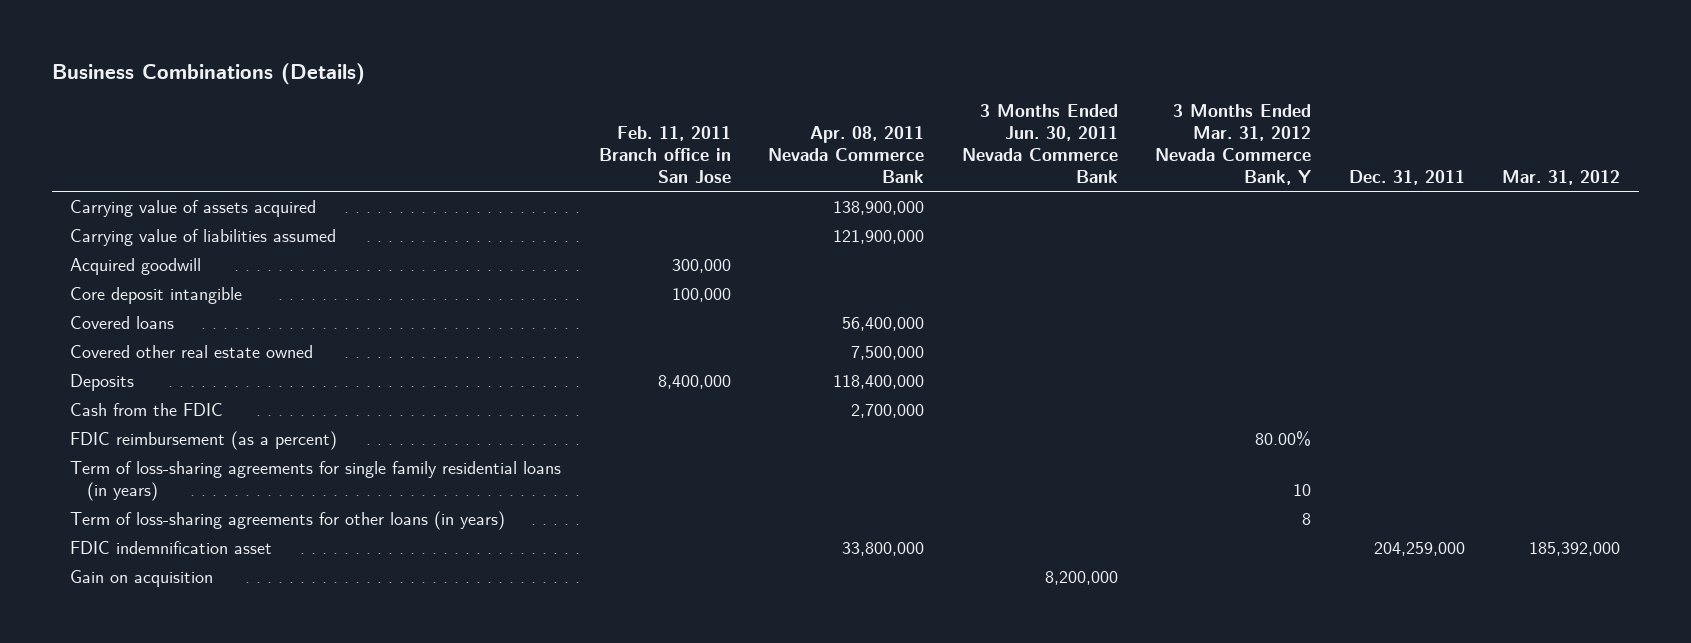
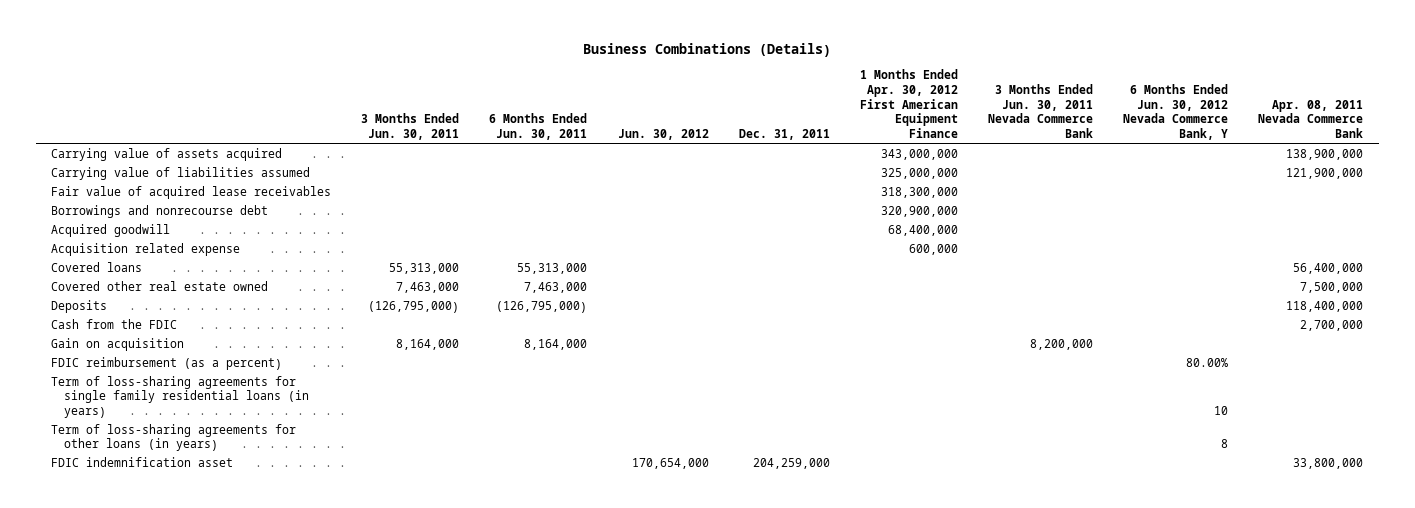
- | Feb. 11, 2011 Branch office in San Jose | Apr. 08, 2011 Nevada Commerce Bank | 3 Months Ended Jun. 30, 2011 Nevada Commerce Bank | 3 Months Ended Mar. 31, 2012 Nevada Commerce Bank, Y | Dec. 31, 2011 | Mar. 31, 2012
+ | 3 Months Ended Jun. 30, 2011 | 6 Months Ended Jun. 30, 2011 | Jun. 30, 2012 | Dec. 31, 2011 | 1 Months Ended Apr. 30, 2012 First American Equipment Finance | 3 Months Ended Jun. 30, 2011 Nevada Commerce Bank | 6 Months Ended Jun. 30, 2012 Nevada Commerce Bank, Y | Apr. 08, 2011 Nevada Commerce Bank
+ Fair value of acquired lease receivables | | | | | 318,300,000 | | |
+ Borrowings and nonrecourse debt | | | | | 320,900,000 | | |
- Core deposit intangible | 100,000 | | | | |
+ Acquisition related expense | | | | | 600,000 | | |
moved up: Gain on acquisition | 8,164,000 | 8,164,000 | | | | 8,200,000 | |

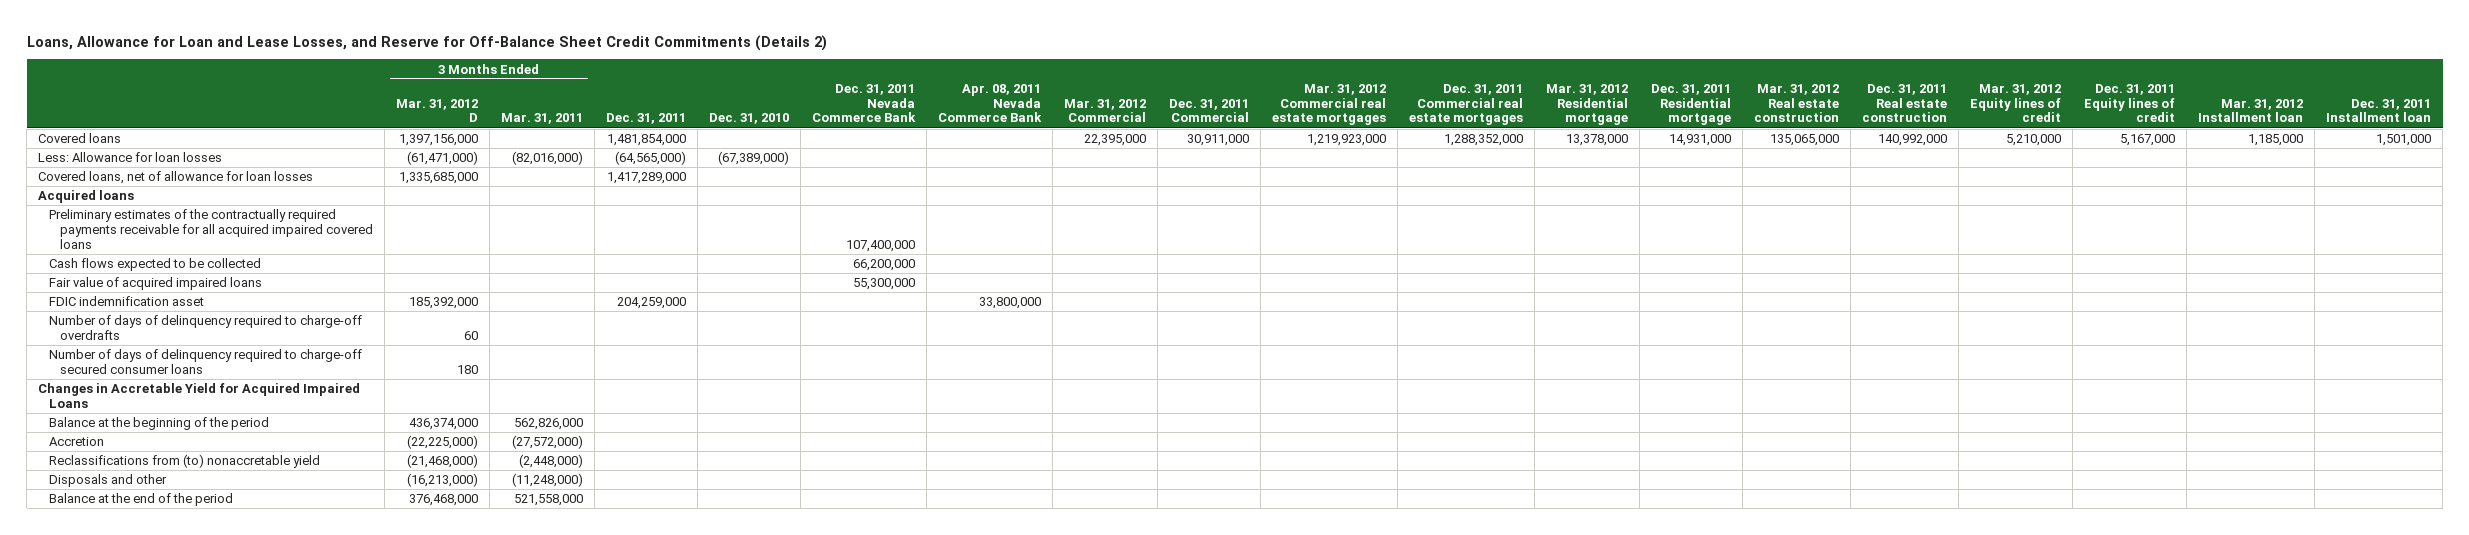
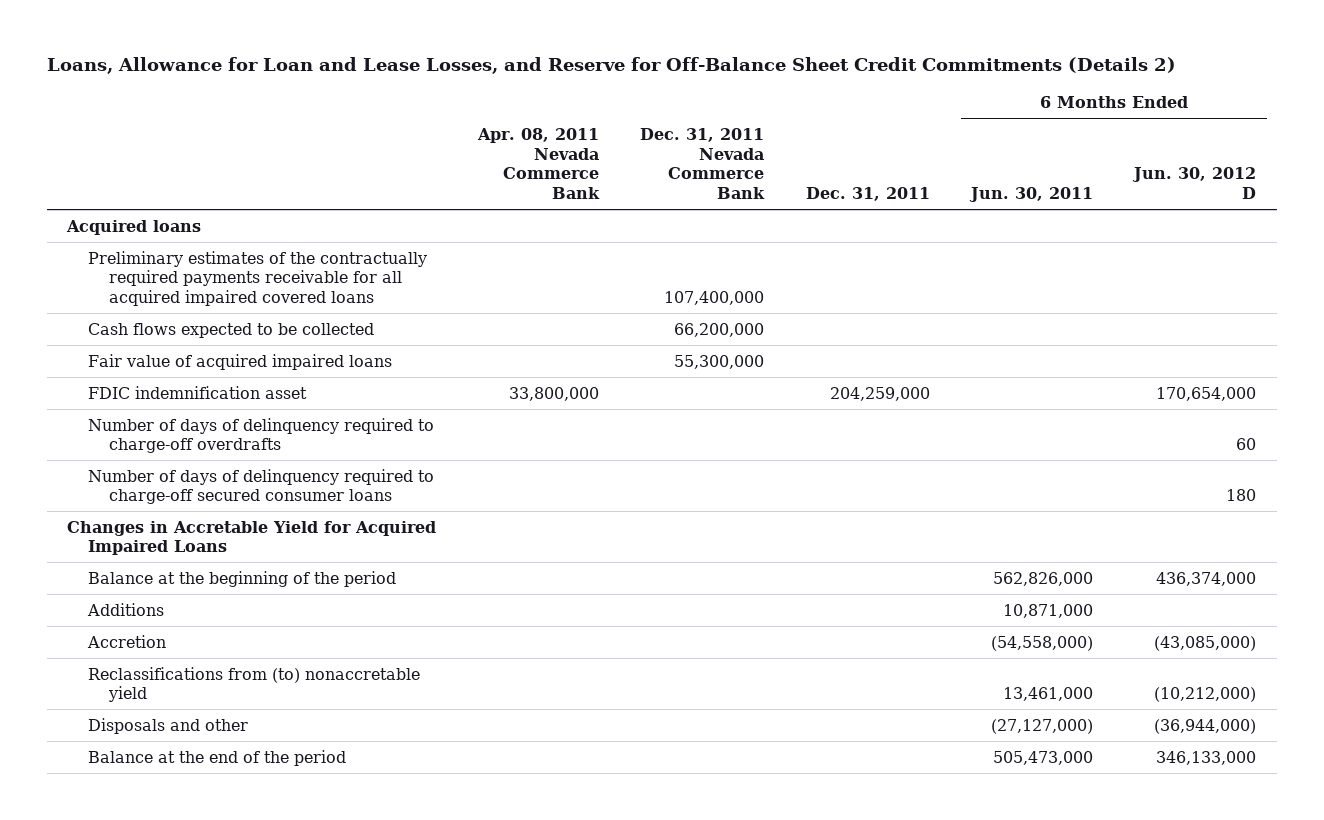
- | 3 Months Ended Mar. 31, 2012 D | 3 Months Ended Mar. 31, 2011 | Dec. 31, 2011 | Dec. 31, 2010 | Dec. 31, 2011 Nevada Commerce Bank | Apr. 08, 2011 Nevada Commerce Bank | Mar. 31, 2012 Commercial | Dec. 31, 2011 Commercial | Mar. 31, 2012 Commercial real estate mortgages | Dec. 31, 2011 Commercial real estate mortgages | Mar. 31, 2012 Residential mortgage | Dec. 31, 2011 Residential mortgage | Mar. 31, 2012 Real estate construction | Dec. 31, 2011 Real estate construction | Mar. 31, 2012 Equity lines of credit | Dec. 31, 2011 Equity lines of credit | Mar. 31, 2012 Installment loan | Dec. 31, 2011 Installment loan
+ | Apr. 08, 2011 Nevada Commerce Bank | Dec. 31, 2011 Nevada Commerce Bank | Dec. 31, 2011 | 6 Months Ended Jun. 30, 2011 | 6 Months Ended Jun. 30, 2012 D
- Covered loans | 1,397,156,000 | | 1,481,854,000 | | | | 22,395,000 | 30,911,000 | 1,219,923,000 | 1,288,352,000 | 13,378,000 | 14,931,000 | 135,065,000 | 140,992,000 | 5,210,000 | 5,167,000 | 1,185,000 | 1,501,000
- Less: Allowance for loan losses | (61,471,000) | (82,016,000) | (64,565,000) | (67,389,000) | | | | | | | | | | | | | |
- Covered loans, net of allowance for loan losses | 1,335,685,000 | | 1,417,289,000 | | | | | | | | | | | | | | |
+ Additions | | | | 10,871,000 |

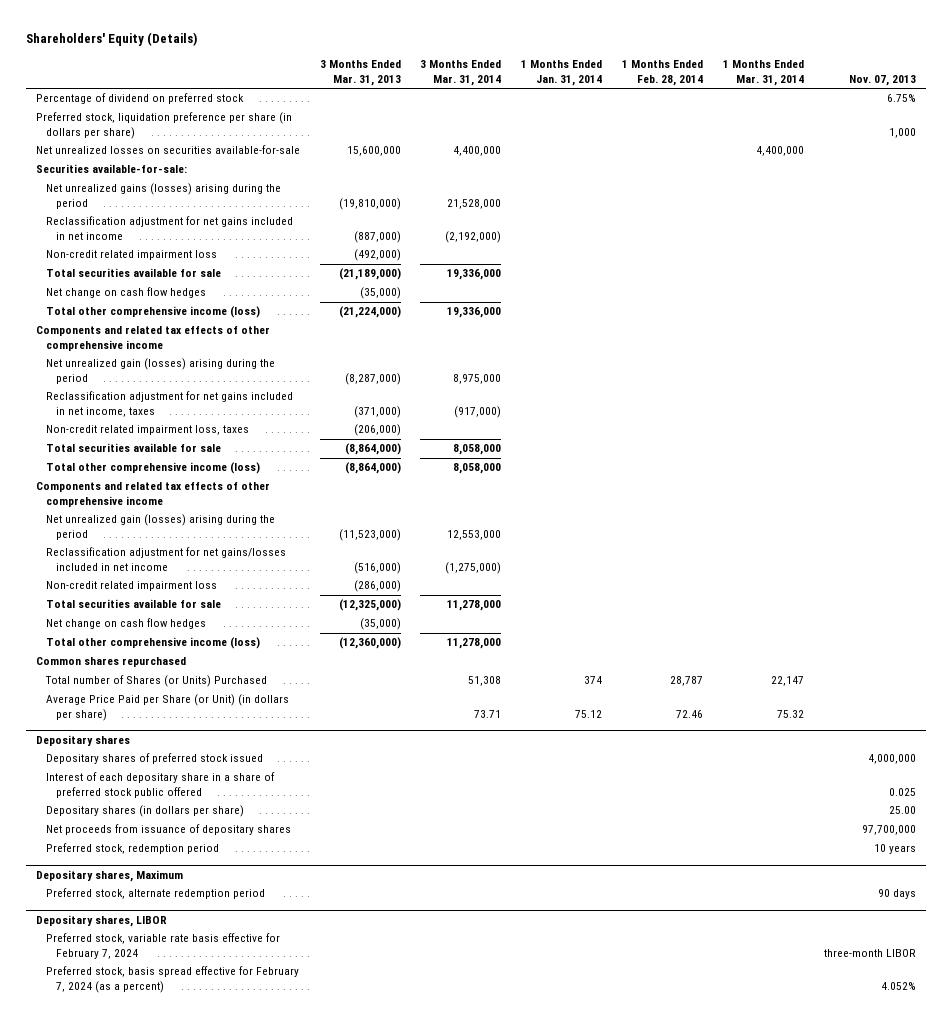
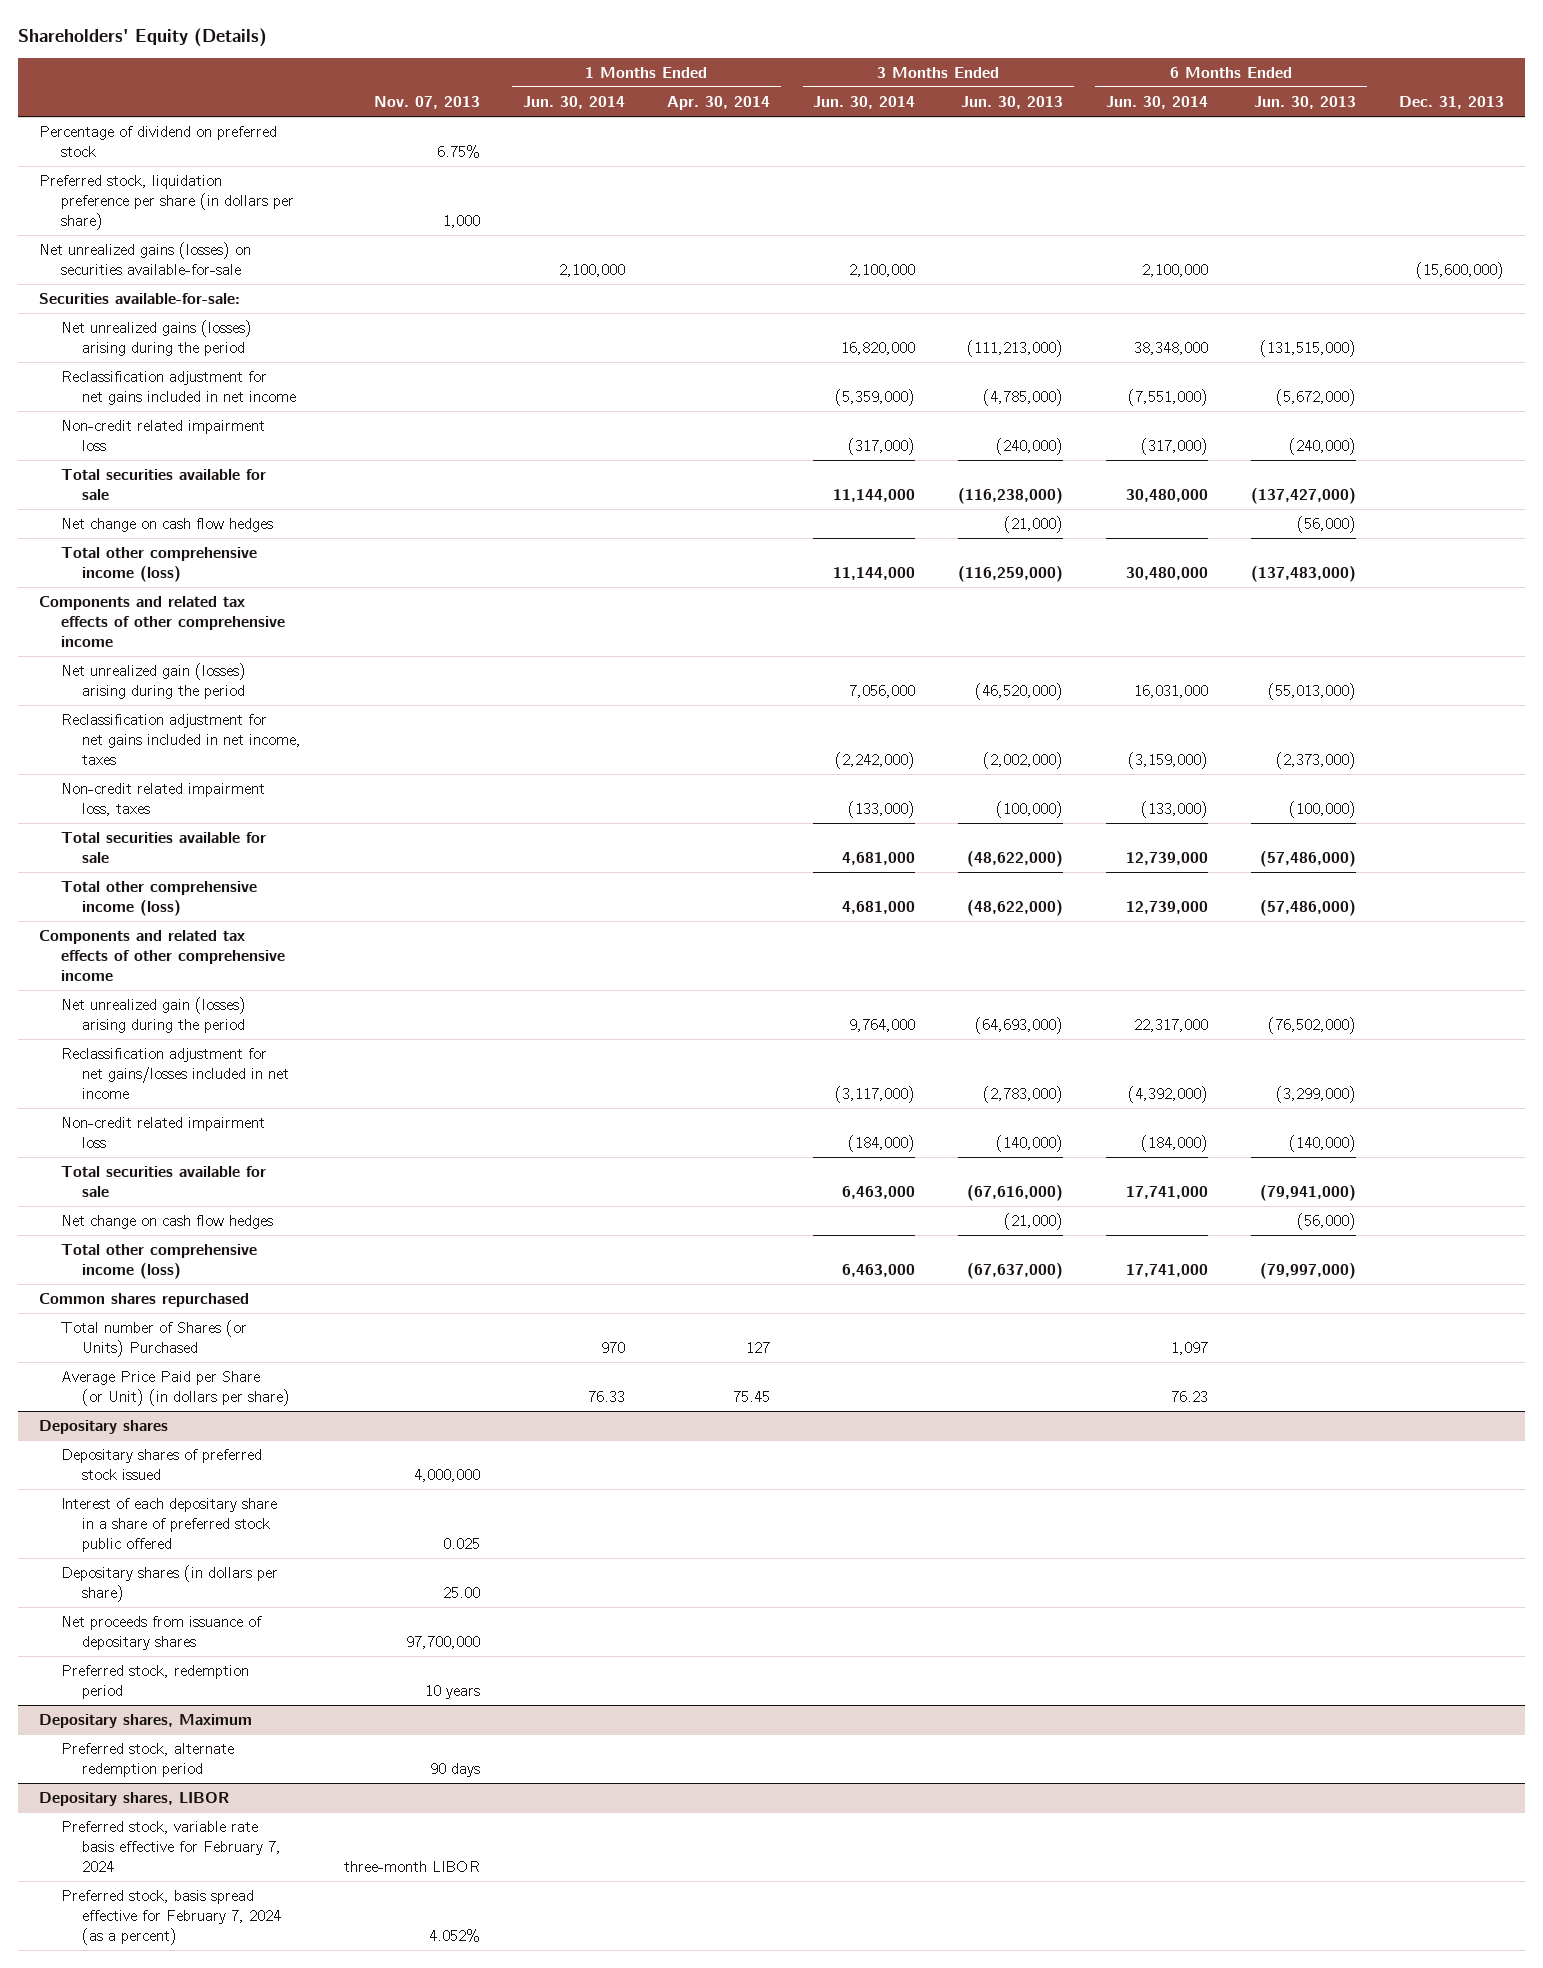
- | 3 Months Ended Mar. 31, 2013 | 3 Months Ended Mar. 31, 2014 | 1 Months Ended Jan. 31, 2014 | 1 Months Ended Feb. 28, 2014 | 1 Months Ended Mar. 31, 2014 | Nov. 07, 2013
+ | Nov. 07, 2013 | 1 Months Ended Jun. 30, 2014 | 1 Months Ended Apr. 30, 2014 | 3 Months Ended Jun. 30, 2014 | 3 Months Ended Jun. 30, 2013 | 6 Months Ended Jun. 30, 2014 | 6 Months Ended Jun. 30, 2013 | Dec. 31, 2013
- Net unrealized losses on securities available-for-sale | 15,600,000 | 4,400,000 | | | 4,400,000 |
+ Net unrealized gains (losses) on securities available-for-sale | | 2,100,000 | | 2,100,000 | | 2,100,000 | | (15,600,000)

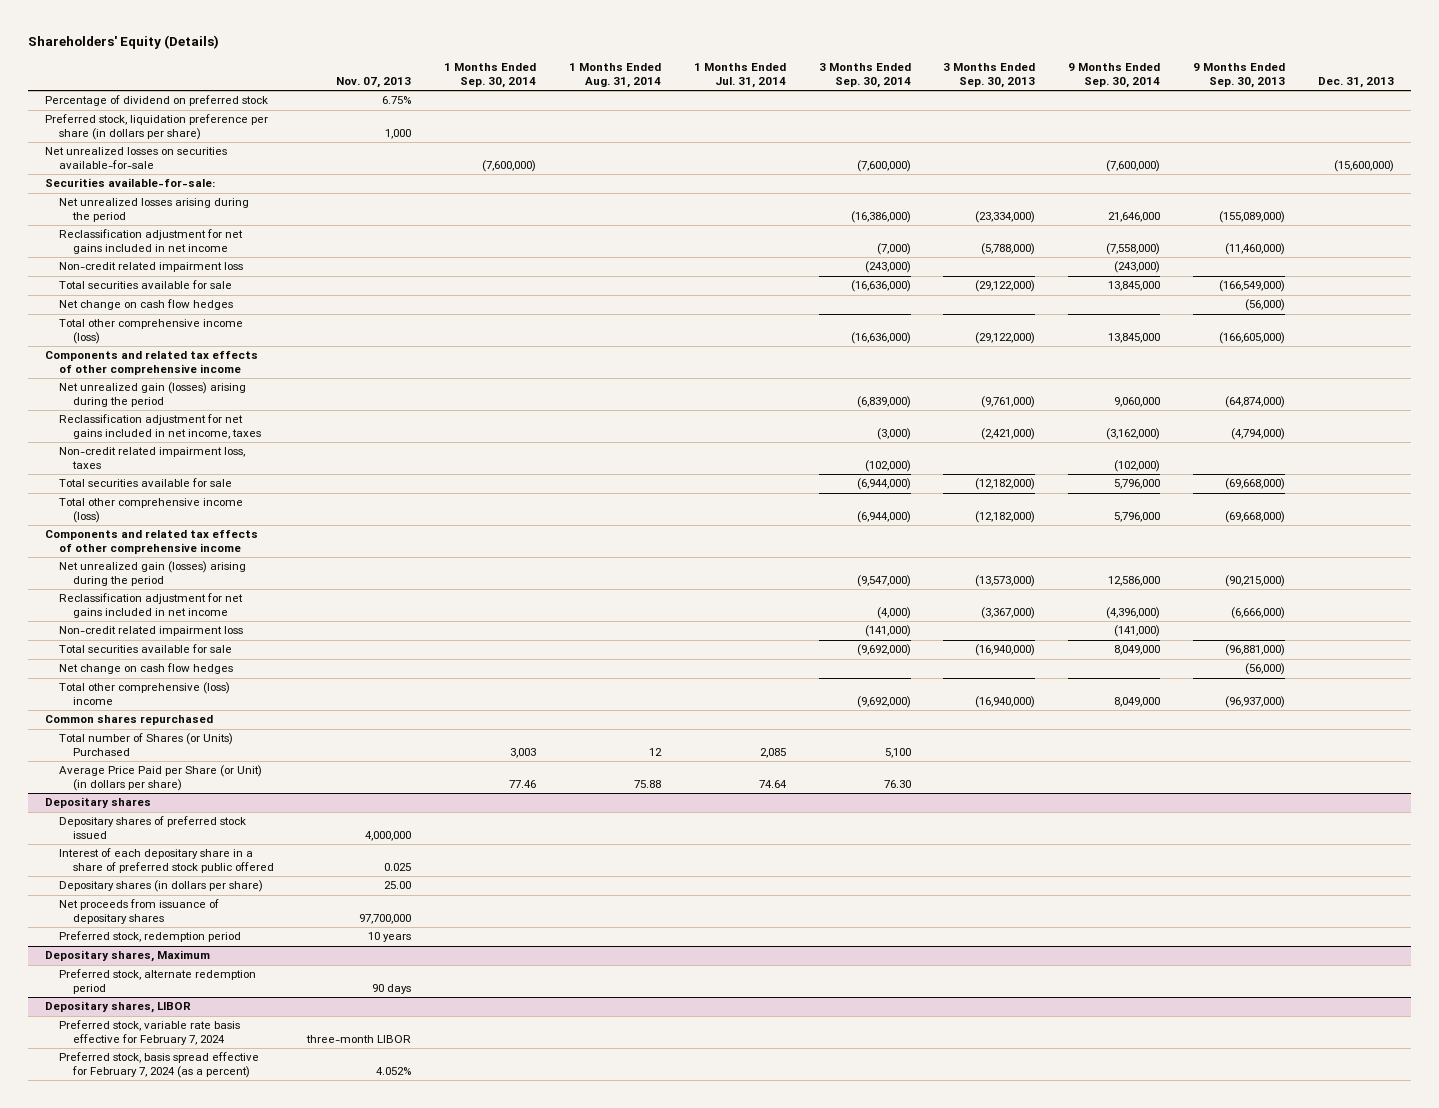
- | Nov. 07, 2013 | 1 Months Ended Jun. 30, 2014 | 1 Months Ended Apr. 30, 2014 | 3 Months Ended Jun. 30, 2014 | 3 Months Ended Jun. 30, 2013 | 6 Months Ended Jun. 30, 2014 | 6 Months Ended Jun. 30, 2013 | Dec. 31, 2013
+ | Nov. 07, 2013 | 1 Months Ended Sep. 30, 2014 | 1 Months Ended Aug. 31, 2014 | 1 Months Ended Jul. 31, 2014 | 3 Months Ended Sep. 30, 2014 | 3 Months Ended Sep. 30, 2013 | 9 Months Ended Sep. 30, 2014 | 9 Months Ended Sep. 30, 2013 | Dec. 31, 2013
- Net unrealized gains (losses) on securities available-for-sale | | 2,100,000 | | 2,100,000 | | 2,100,000 | | (15,600,000)
+ Net unrealized losses on securities available-for-sale | | (7,600,000) | | | (7,600,000) | | (7,600,000) | | (15,600,000)
- Net unrealized gains (losses) arising during the period | | | | 16,820,000 | (111,213,000) | 38,348,000 | (131,515,000) |
+ Net unrealized losses arising during the period | | | | | (16,386,000) | (23,334,000) | 21,646,000 | (155,089,000) |
- Reclassification adjustment for net gains/losses included in net income | | | | (3,117,000) | (2,783,000) | (4,392,000) | (3,299,000) |
+ Reclassification adjustment for net gains included in net income | | | | | (4,000) | (3,367,000) | (4,396,000) | (6,666,000) |
- Total other comprehensive income (loss) | | | | 6,463,000 | (67,637,000) | 17,741,000 | (79,997,000) |
+ Total other comprehensive (loss) income | | | | | (9,692,000) | (16,940,000) | 8,049,000 | (96,937,000) |

